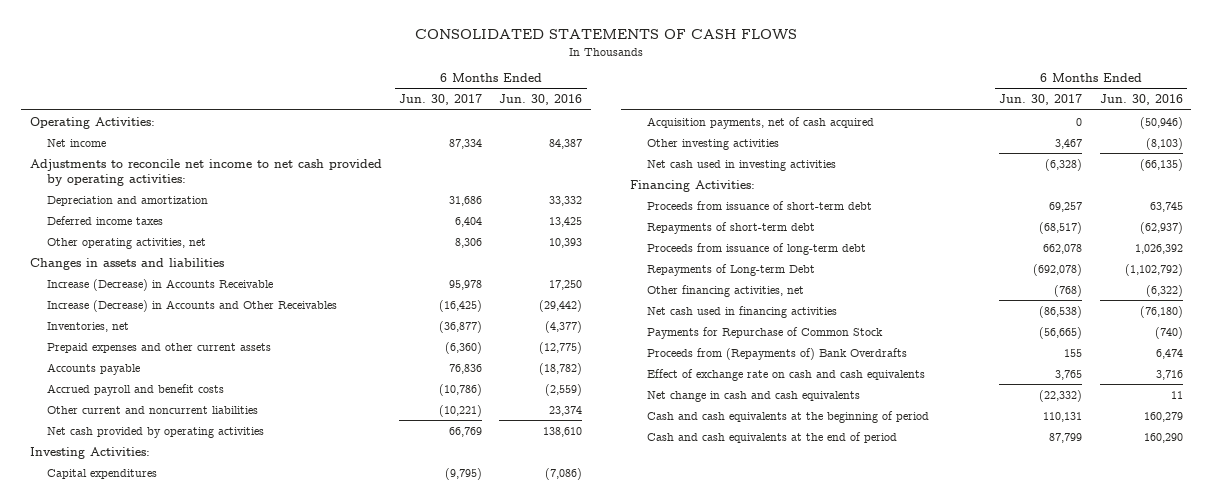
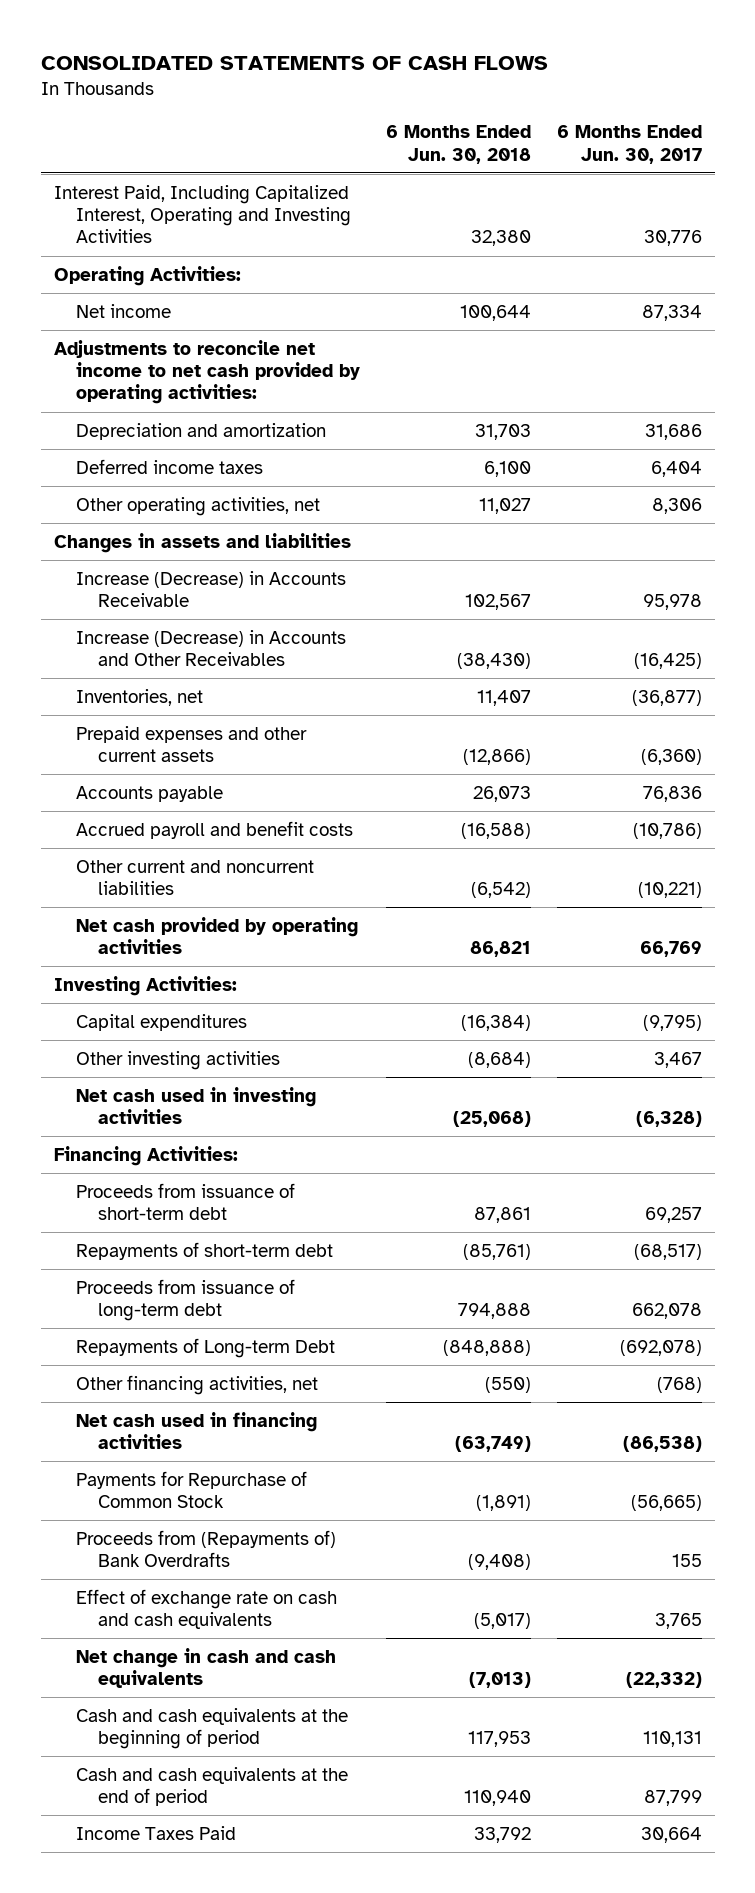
- | 6 Months Ended Jun. 30, 2017 | 6 Months Ended Jun. 30, 2016
+ | 6 Months Ended Jun. 30, 2018 | 6 Months Ended Jun. 30, 2017
+ Interest Paid, Including Capitalized Interest, Operating and Investing Activities | 32,380 | 30,776
- Acquisition payments, net of cash acquired | 0 | (50,946)
+ Income Taxes Paid | 33,792 | 30,664

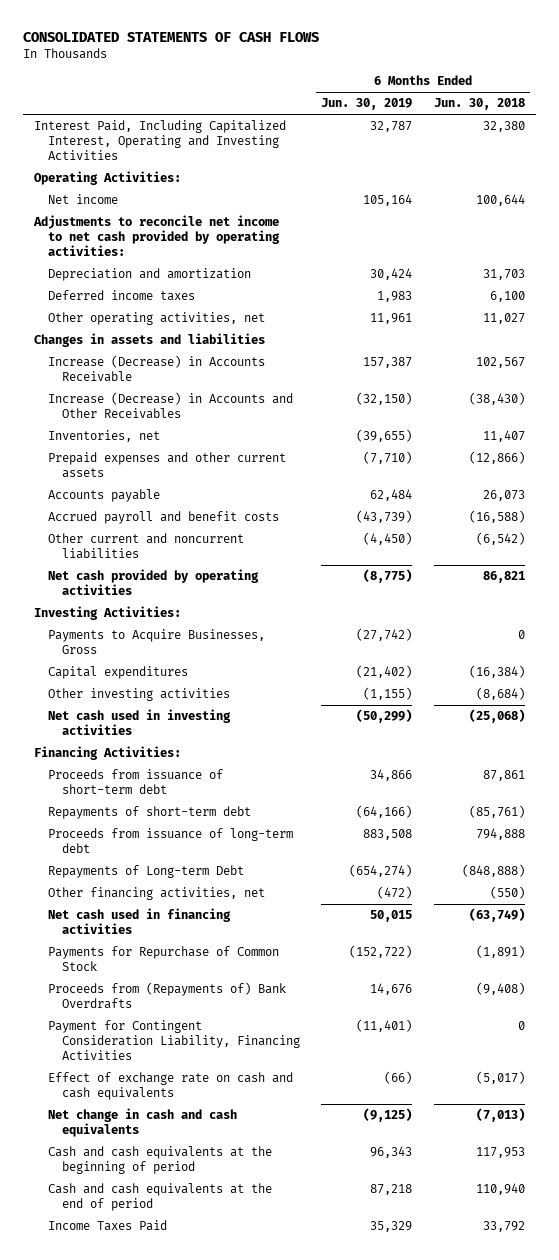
- | 6 Months Ended Jun. 30, 2018 | 6 Months Ended Jun. 30, 2017
+ | 6 Months Ended Jun. 30, 2019 | 6 Months Ended Jun. 30, 2018
+ Payments to Acquire Businesses, Gross | (27,742) | 0
+ Payment for Contingent Consideration Liability, Financing Activities | (11,401) | 0

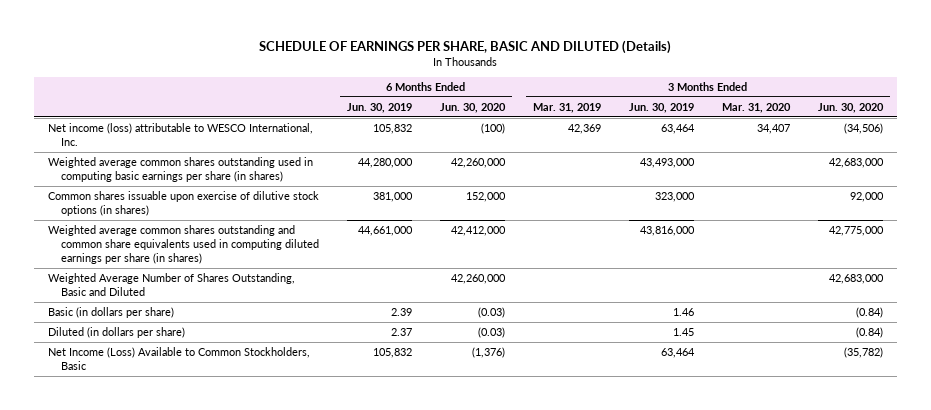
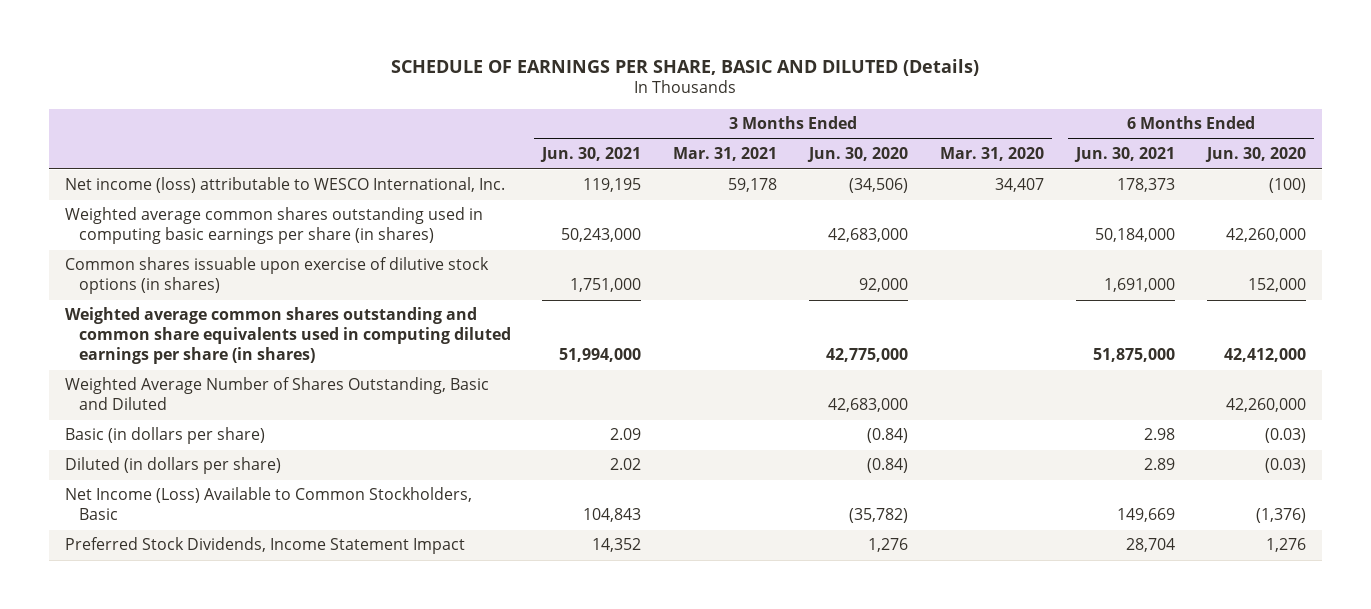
- | 6 Months Ended Jun. 30, 2019 | 6 Months Ended Jun. 30, 2020 | 3 Months Ended Mar. 31, 2019 | 3 Months Ended Jun. 30, 2019 | 3 Months Ended Mar. 31, 2020 | 3 Months Ended Jun. 30, 2020
+ | 3 Months Ended Jun. 30, 2021 | 3 Months Ended Mar. 31, 2021 | 3 Months Ended Jun. 30, 2020 | 3 Months Ended Mar. 31, 2020 | 6 Months Ended Jun. 30, 2021 | 6 Months Ended Jun. 30, 2020
+ Preferred Stock Dividends, Income Statement Impact | 14,352 | | 1,276 | | 28,704 | 1,276

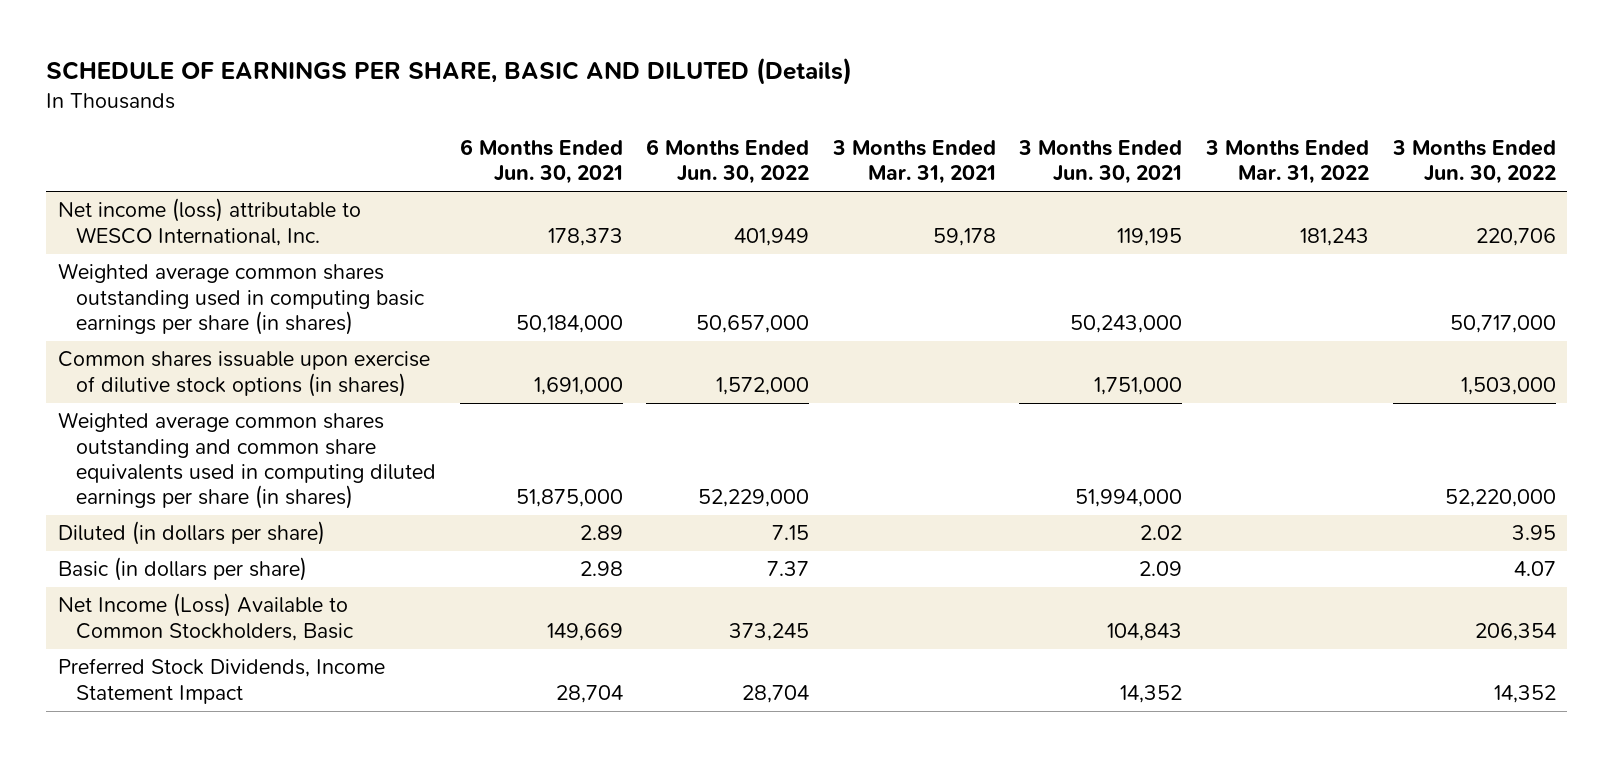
- | 3 Months Ended Jun. 30, 2021 | 3 Months Ended Mar. 31, 2021 | 3 Months Ended Jun. 30, 2020 | 3 Months Ended Mar. 31, 2020 | 6 Months Ended Jun. 30, 2021 | 6 Months Ended Jun. 30, 2020
+ | 6 Months Ended Jun. 30, 2021 | 6 Months Ended Jun. 30, 2022 | 3 Months Ended Mar. 31, 2021 | 3 Months Ended Jun. 30, 2021 | 3 Months Ended Mar. 31, 2022 | 3 Months Ended Jun. 30, 2022
- Weighted Average Number of Shares Outstanding, Basic and Diluted | | | 42,683,000 | | | 42,260,000
moved down: Basic (in dollars per share) | 2.98 | 7.37 | | 2.09 | | 4.07

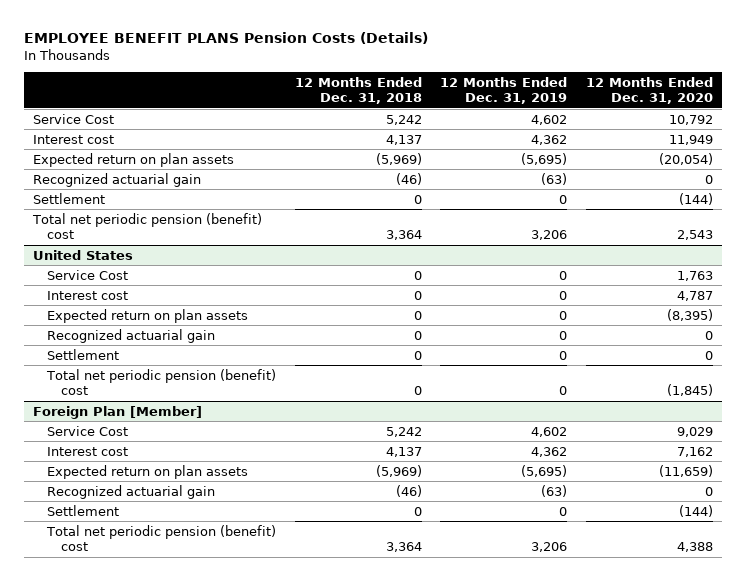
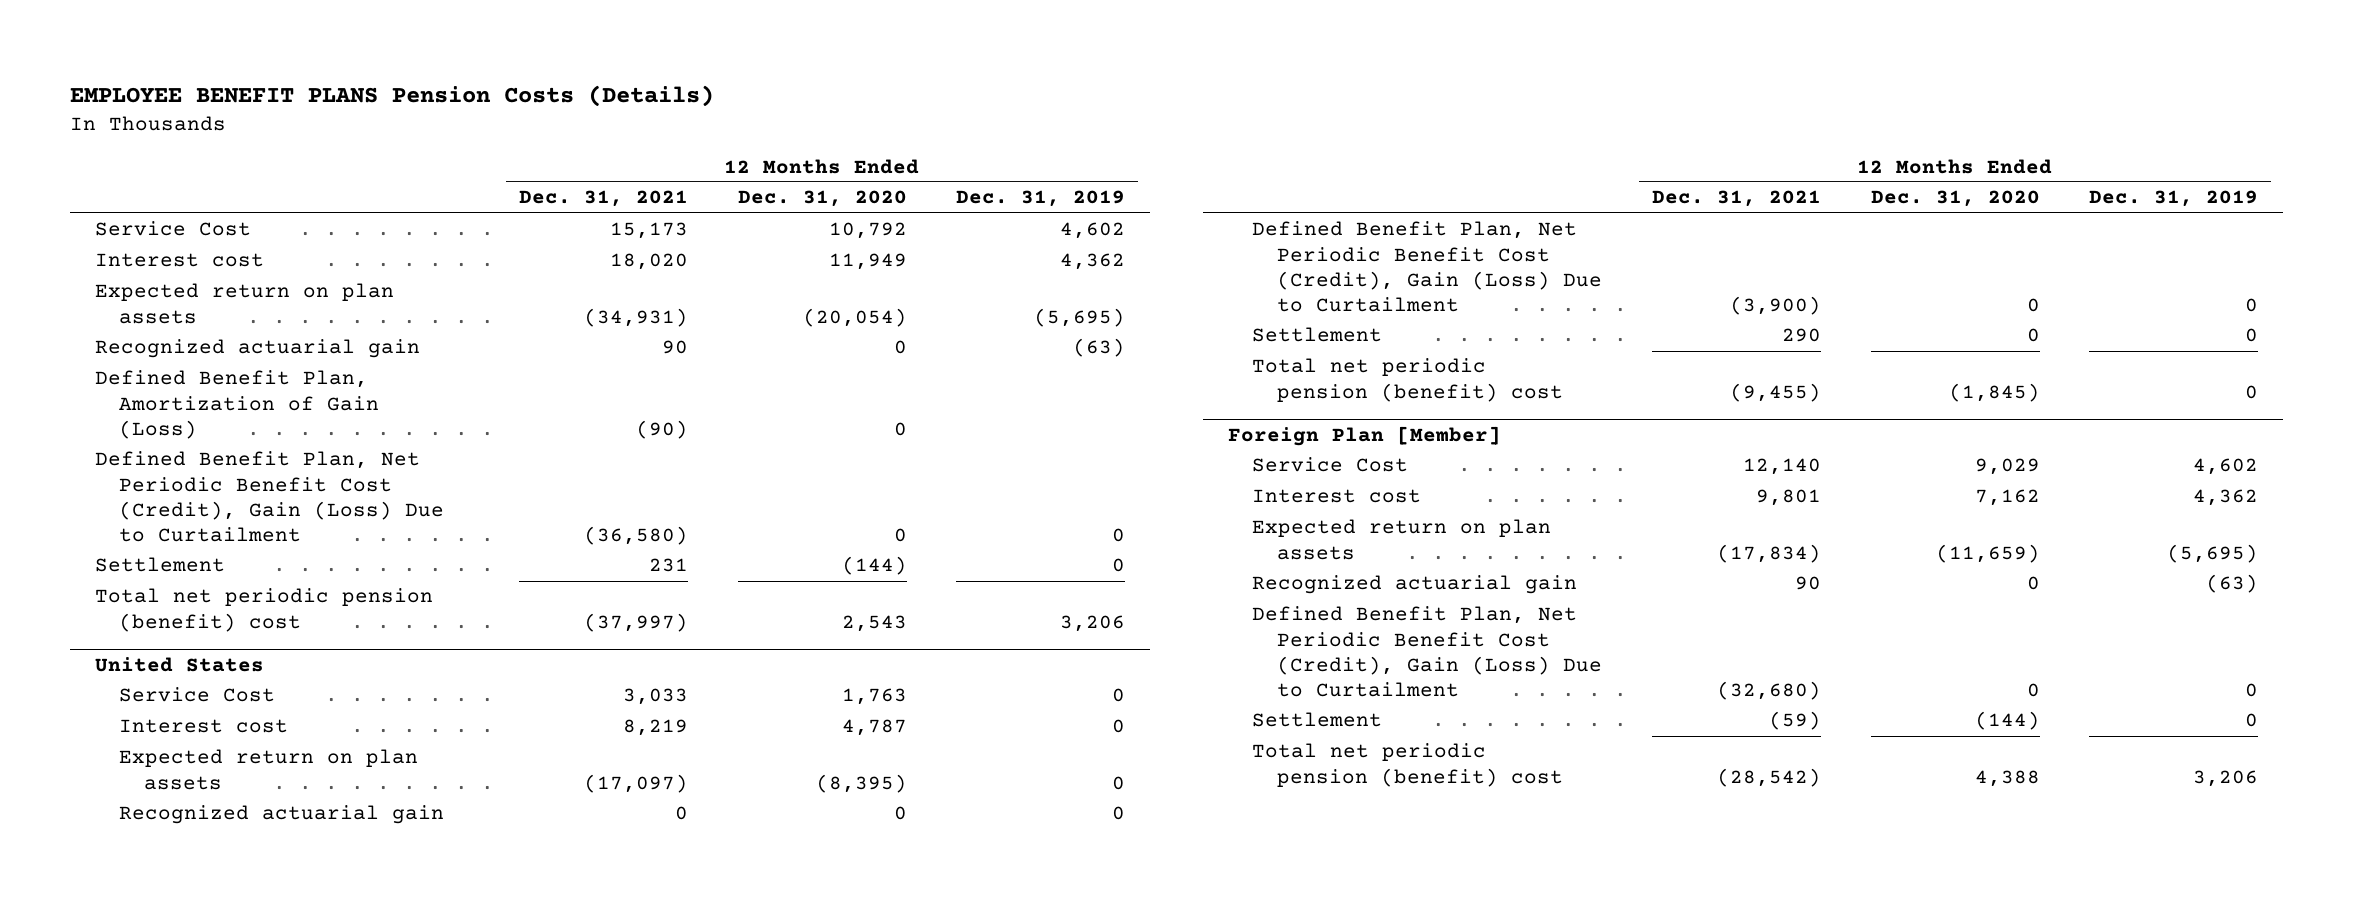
- | 12 Months Ended Dec. 31, 2018 | 12 Months Ended Dec. 31, 2019 | 12 Months Ended Dec. 31, 2020
+ | 12 Months Ended Dec. 31, 2021 | 12 Months Ended Dec. 31, 2020 | 12 Months Ended Dec. 31, 2019
+ Defined Benefit Plan, Amortization of Gain (Loss) | (90) | 0 |
+ Defined Benefit Plan, Net Periodic Benefit Cost (Credit), Gain (Loss) Due to Curtailment | (36,580) | 0 | 0
@ United States
+ Defined Benefit Plan, Net Periodic Benefit Cost (Credit), Gain (Loss) Due to Curtailment | (3,900) | 0 | 0
@ Foreign Plan [Member]
+ Defined Benefit Plan, Net Periodic Benefit Cost (Credit), Gain (Loss) Due to Curtailment | (32,680) | 0 | 0

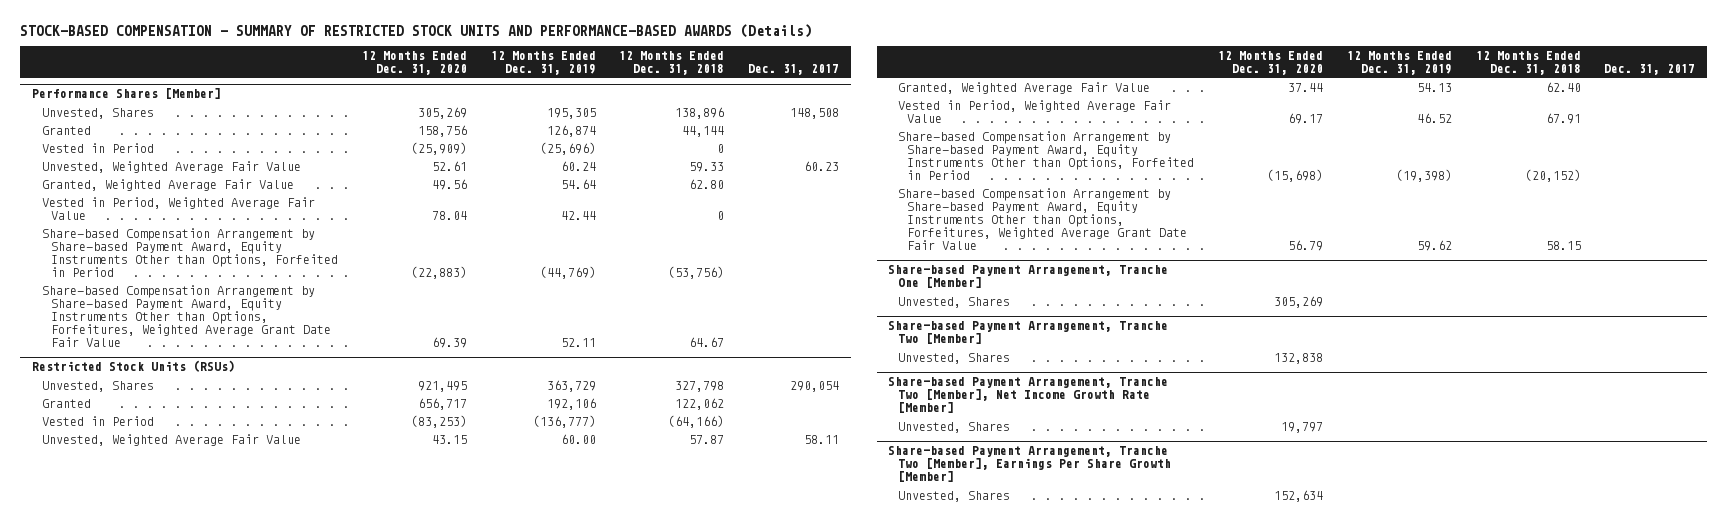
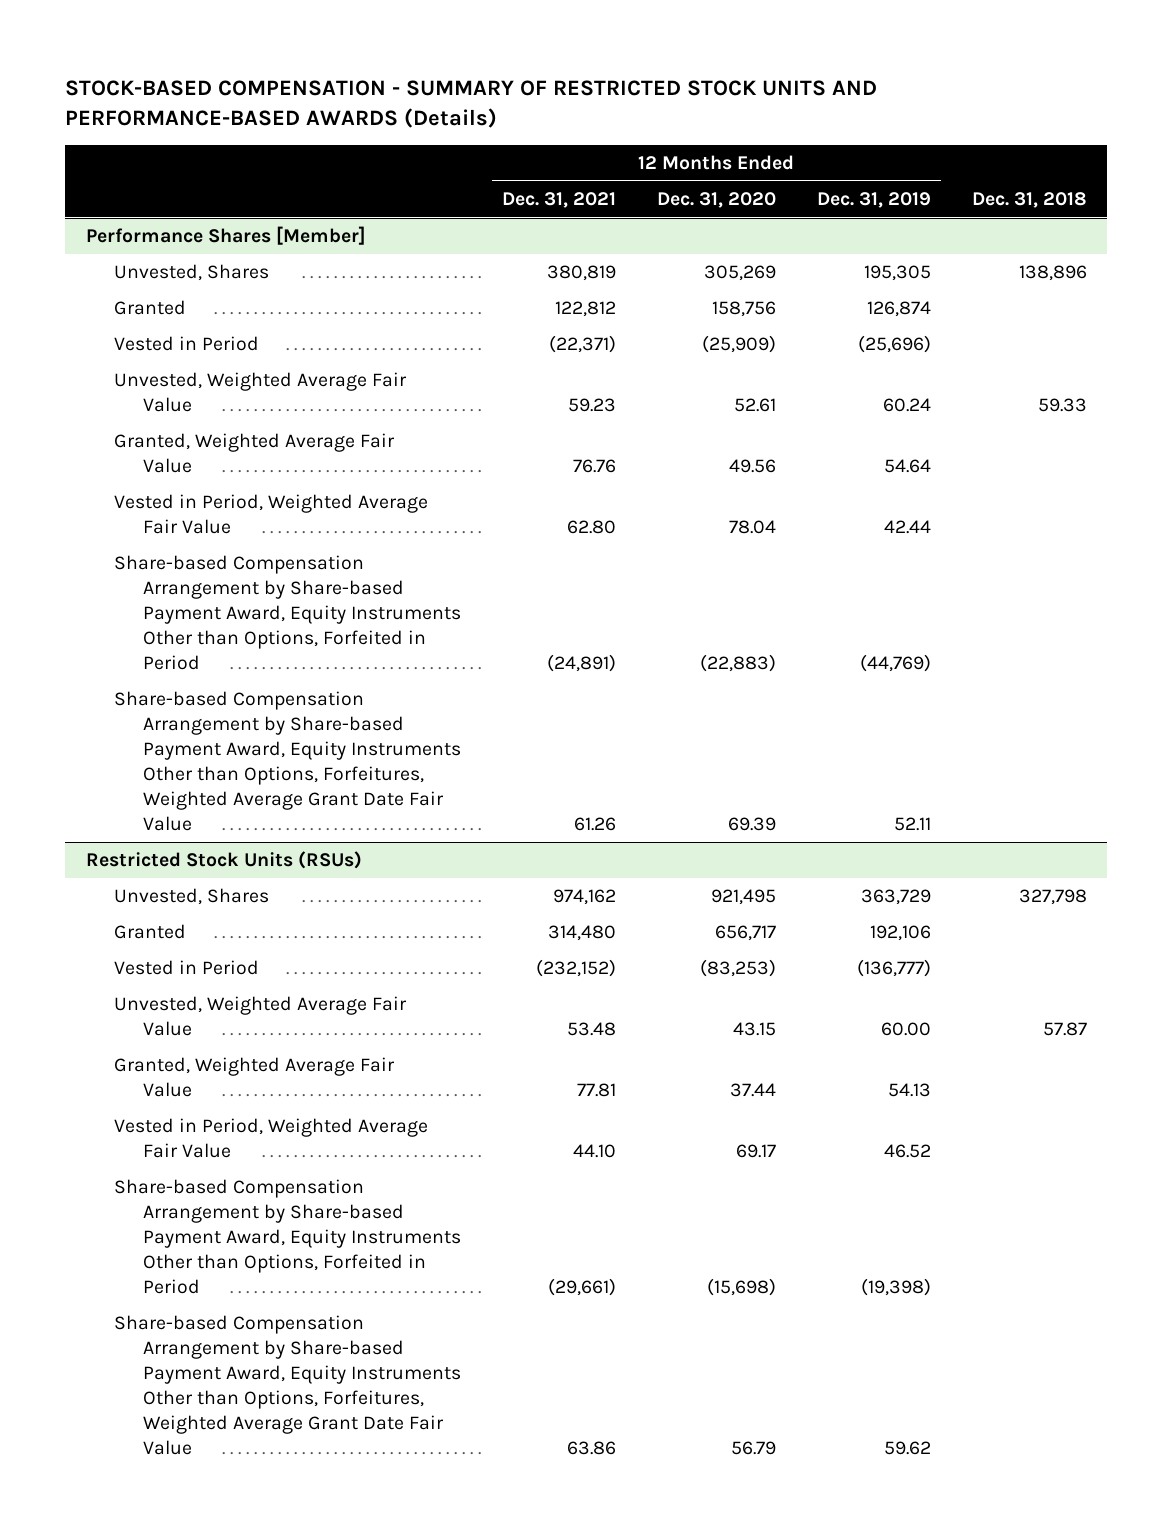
- | 12 Months Ended Dec. 31, 2020 | 12 Months Ended Dec. 31, 2019 | 12 Months Ended Dec. 31, 2018 | Dec. 31, 2017
+ | 12 Months Ended Dec. 31, 2021 | 12 Months Ended Dec. 31, 2020 | 12 Months Ended Dec. 31, 2019 | Dec. 31, 2018
- Share-based Payment Arrangement, Tranche One [Member]
- Unvested, Shares | 305,269 | | |
- Share-based Payment Arrangement, Tranche Two [Member]
- Unvested, Shares | 132,838 | | |
- Share-based Payment Arrangement, Tranche Two [Member], Net Income Growth Rate [Member]
- Unvested, Shares | 19,797 | | |
- Share-based Payment Arrangement, Tranche Two [Member], Earnings Per Share Growth [Member]
- Unvested, Shares | 152,634 | | |

